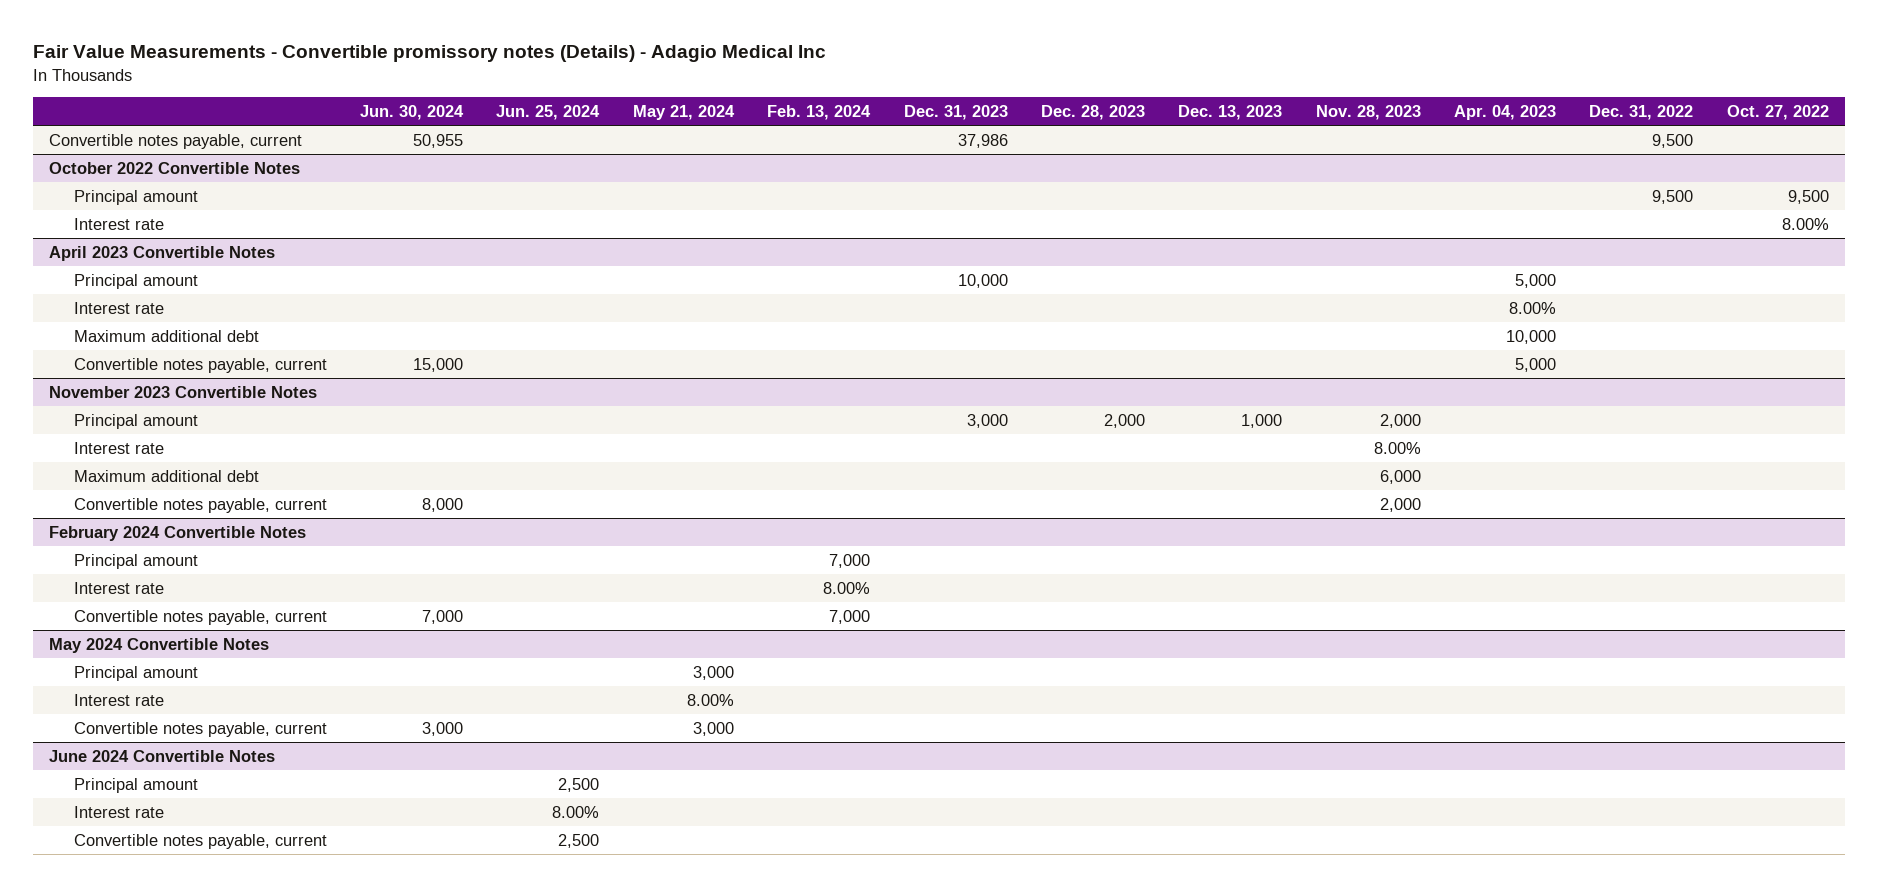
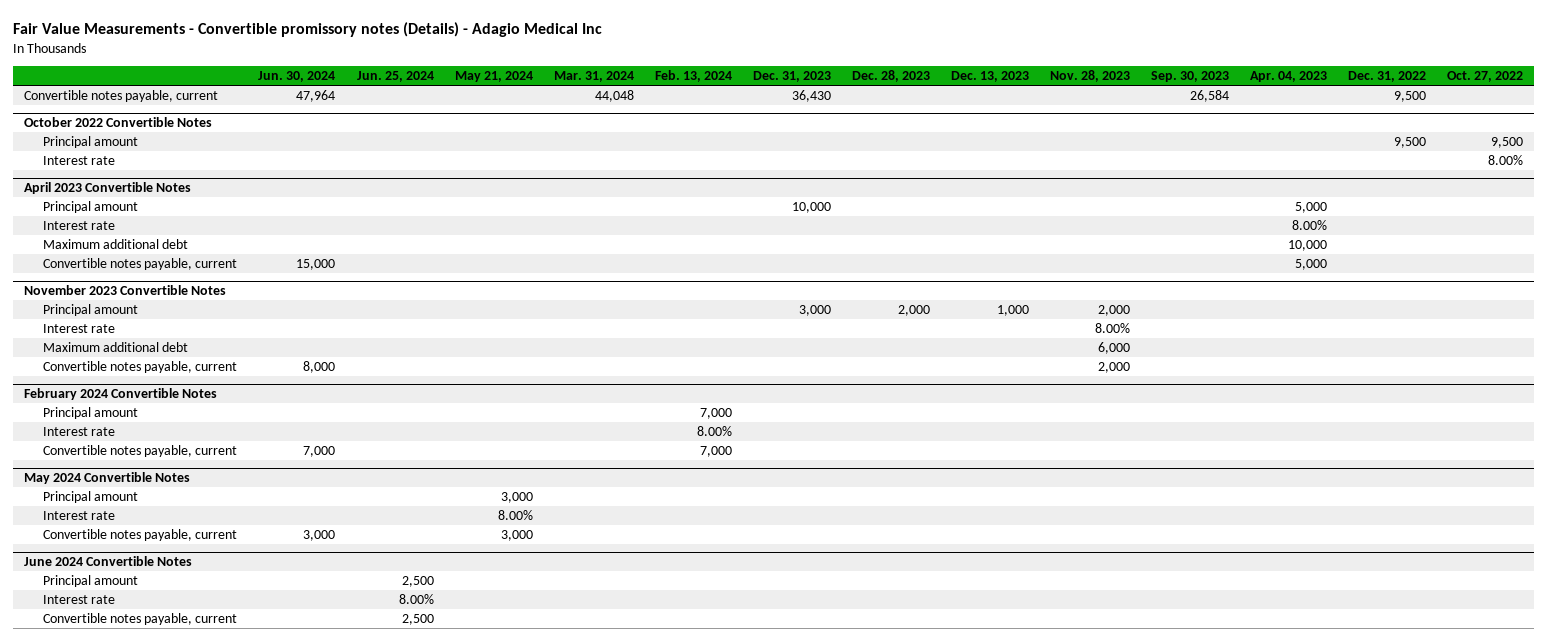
- | Jun. 30, 2024 | Jun. 25, 2024 | May 21, 2024 | Feb. 13, 2024 | Dec. 31, 2023 | Dec. 28, 2023 | Dec. 13, 2023 | Nov. 28, 2023 | Apr. 04, 2023 | Dec. 31, 2022 | Oct. 27, 2022
+ | Jun. 30, 2024 | Jun. 25, 2024 | May 21, 2024 | Mar. 31, 2024 | Feb. 13, 2024 | Dec. 31, 2023 | Dec. 28, 2023 | Dec. 13, 2023 | Nov. 28, 2023 | Sep. 30, 2023 | Apr. 04, 2023 | Dec. 31, 2022 | Oct. 27, 2022
- Convertible notes payable, current | 50,955 | | | | 37,986 | | | | | 9,500 |
+ Convertible notes payable, current | 47,964 | | | 44,048 | | 36,430 | | | | 26,584 | | 9,500 |

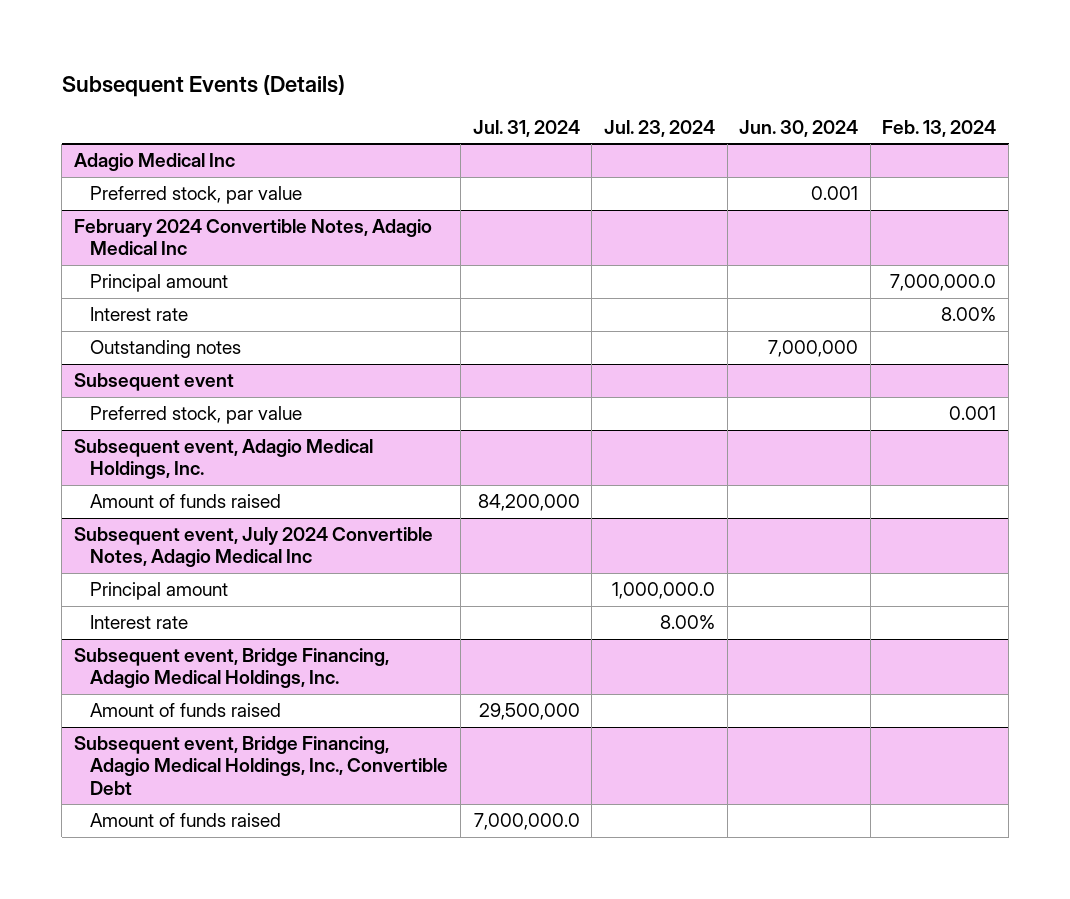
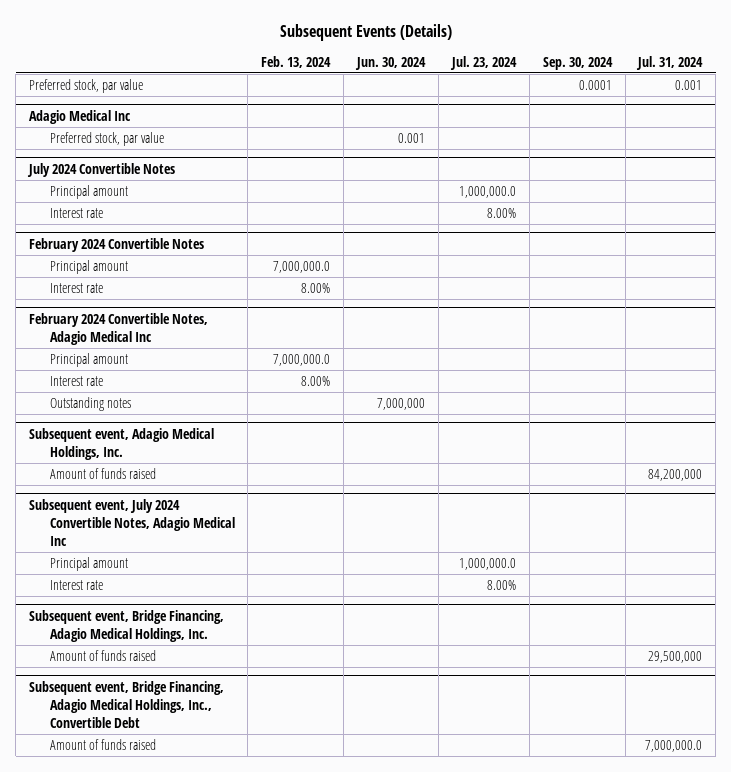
- | Jul. 31, 2024 | Jul. 23, 2024 | Jun. 30, 2024 | Feb. 13, 2024
+ | Feb. 13, 2024 | Jun. 30, 2024 | Jul. 23, 2024 | Sep. 30, 2024 | Jul. 31, 2024
+ Preferred stock, par value | | | | 0.0001 | 0.001
+ July 2024 Convertible Notes
+ Principal amount | | | 1,000,000.0 | |
+ Interest rate | | | 8.00% | |
+ February 2024 Convertible Notes
+ Principal amount | 7,000,000.0 | | | |
+ Interest rate | 8.00% | | | |
- Subsequent event
- Preferred stock, par value | | | | 0.001

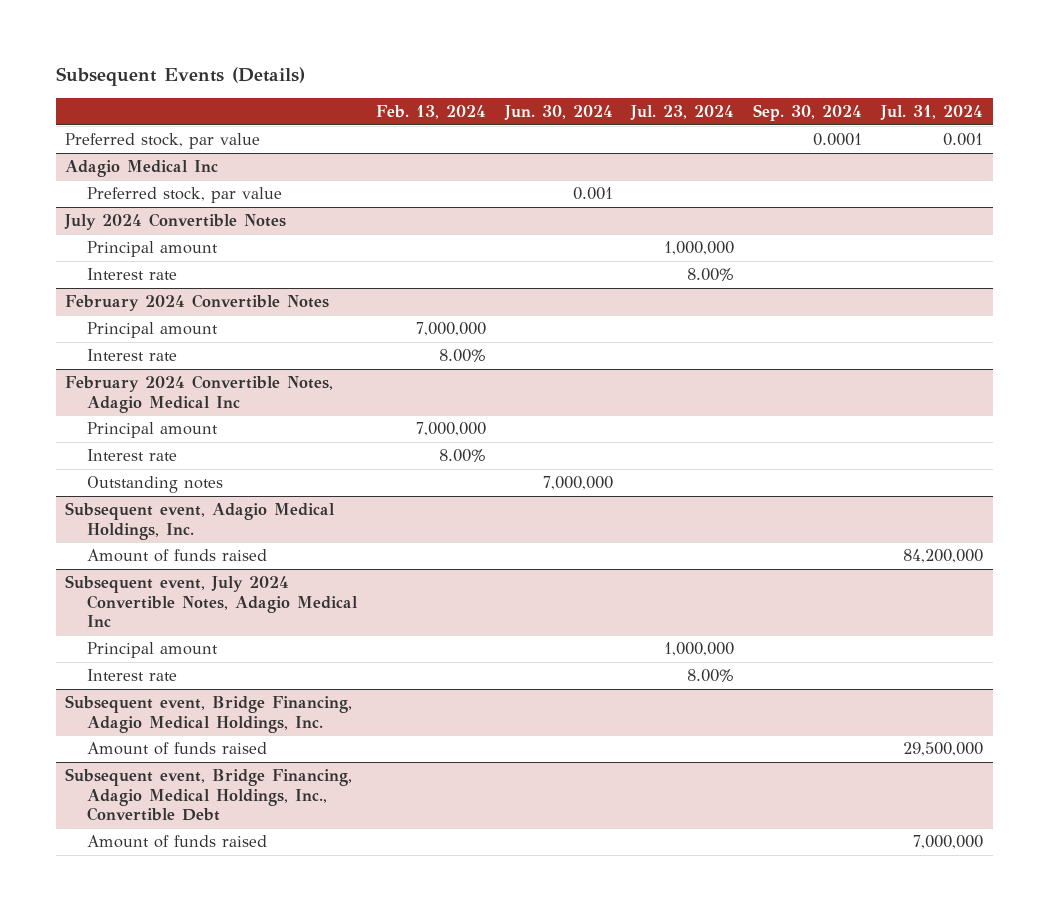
@ July 2024 Convertible Notes
- Principal amount | | | 1,000,000.0 | |
+ Principal amount | | | 1,000,000 | |
@ February 2024 Convertible Notes
- Principal amount | 7,000,000.0 | | | |
+ Principal amount | 7,000,000 | | | |
@ February 2024 Convertible Notes, Adagio Medical Inc
- Principal amount | 7,000,000.0 | | | |
+ Principal amount | 7,000,000 | | | |
@ Subsequent event, July 2024 Convertible Notes, Adagio Medical Inc
- Principal amount | | | 1,000,000.0 | |
+ Principal amount | | | 1,000,000 | |
@ Subsequent event, Bridge Financing, Adagio Medical Holdings, Inc., Convertible Debt
- Amount of funds raised | | | | | 7,000,000.0
+ Amount of funds raised | | | | | 7,000,000

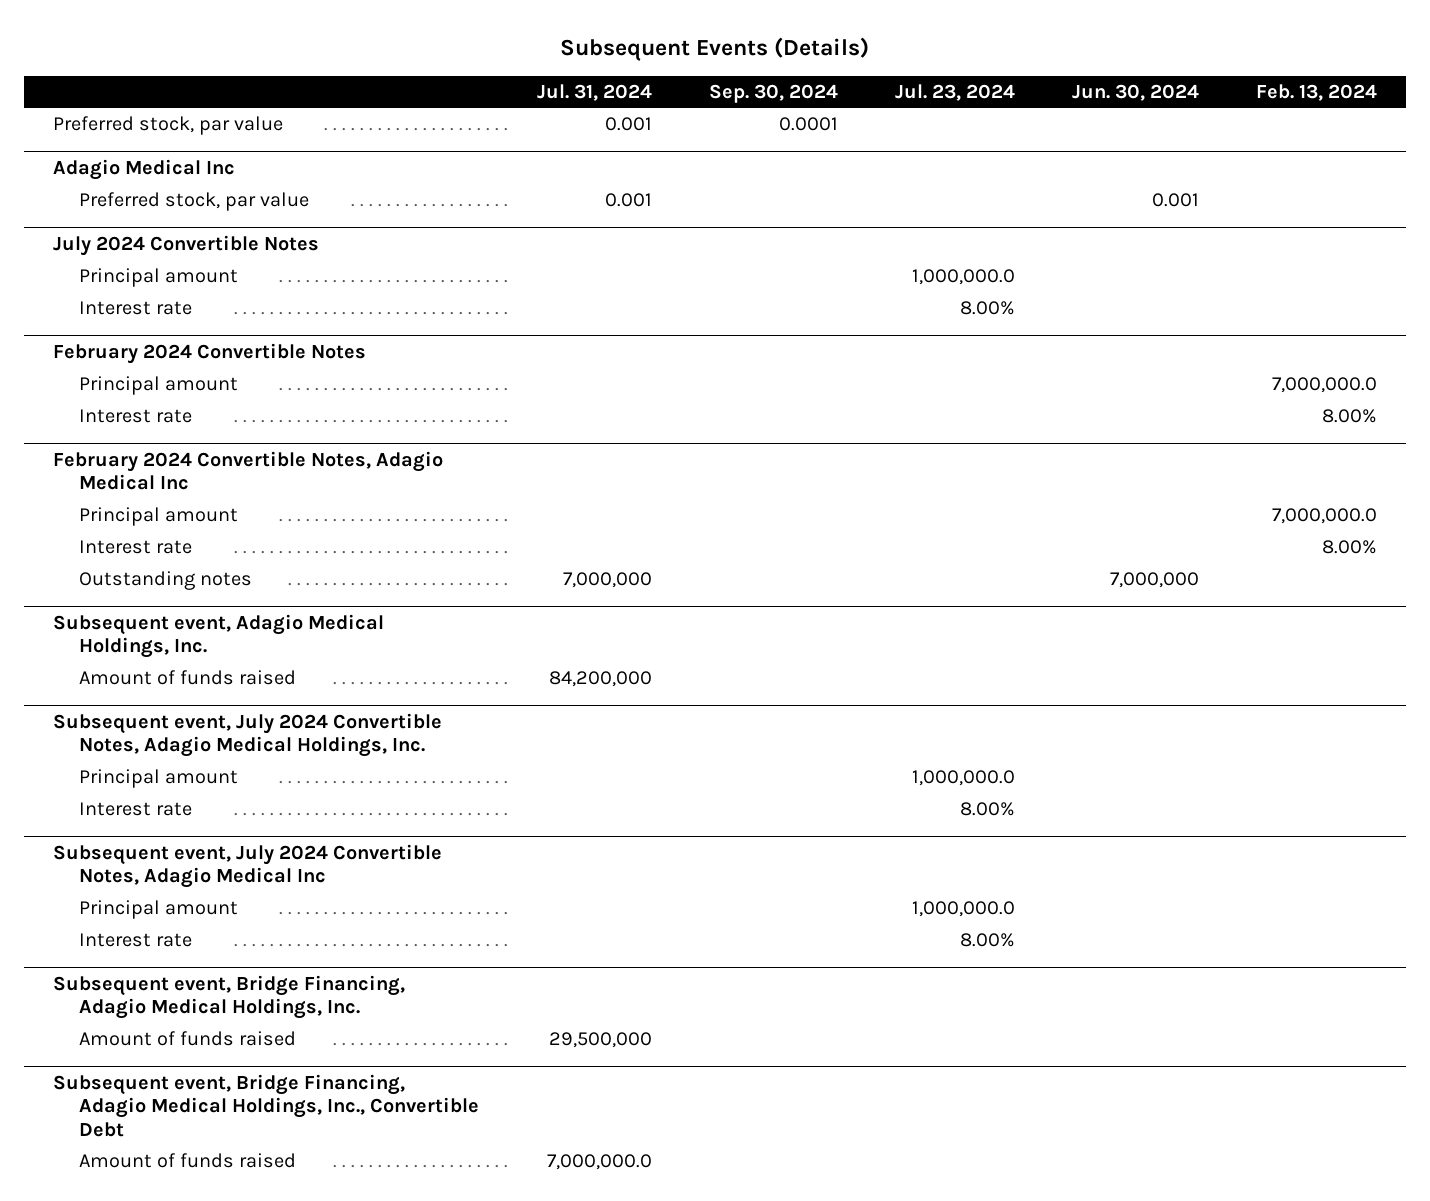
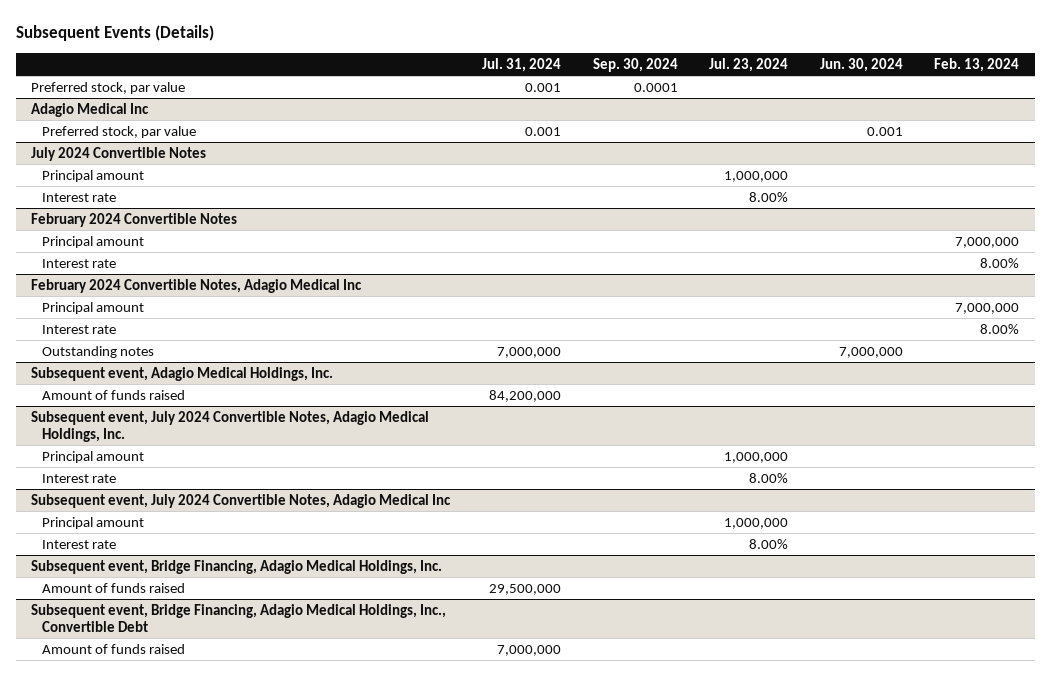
@ July 2024 Convertible Notes
- Principal amount | | | 1,000,000.0 | |
+ Principal amount | | | 1,000,000 | |
@ February 2024 Convertible Notes
- Principal amount | | | | | 7,000,000.0
+ Principal amount | | | | | 7,000,000
@ February 2024 Convertible Notes, Adagio Medical Inc
- Principal amount | | | | | 7,000,000.0
+ Principal amount | | | | | 7,000,000
@ Subsequent event, July 2024 Convertible Notes, Adagio Medical Holdings, Inc.
- Principal amount | | | 1,000,000.0 | |
+ Principal amount | | | 1,000,000 | |
@ Subsequent event, July 2024 Convertible Notes, Adagio Medical Inc
- Principal amount | | | 1,000,000.0 | |
+ Principal amount | | | 1,000,000 | |
@ Subsequent event, Bridge Financing, Adagio Medical Holdings, Inc., Convertible Debt
- Amount of funds raised | 7,000,000.0 | | | |
+ Amount of funds raised | 7,000,000 | | | |

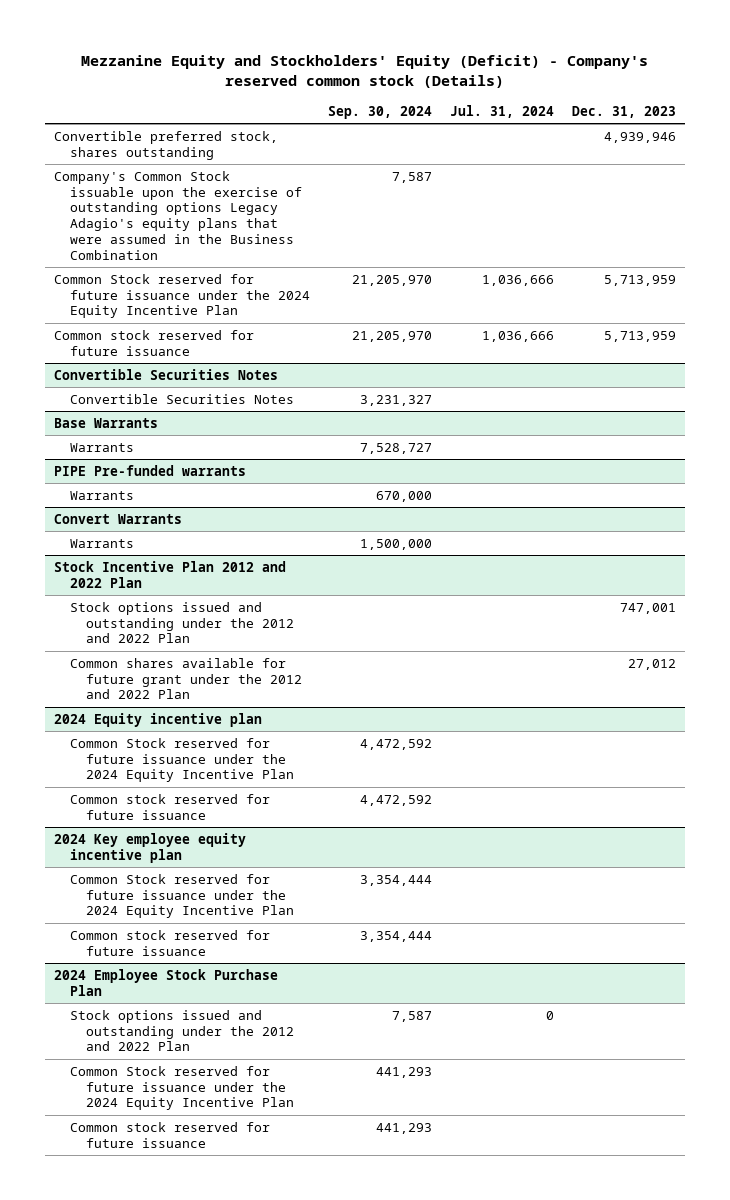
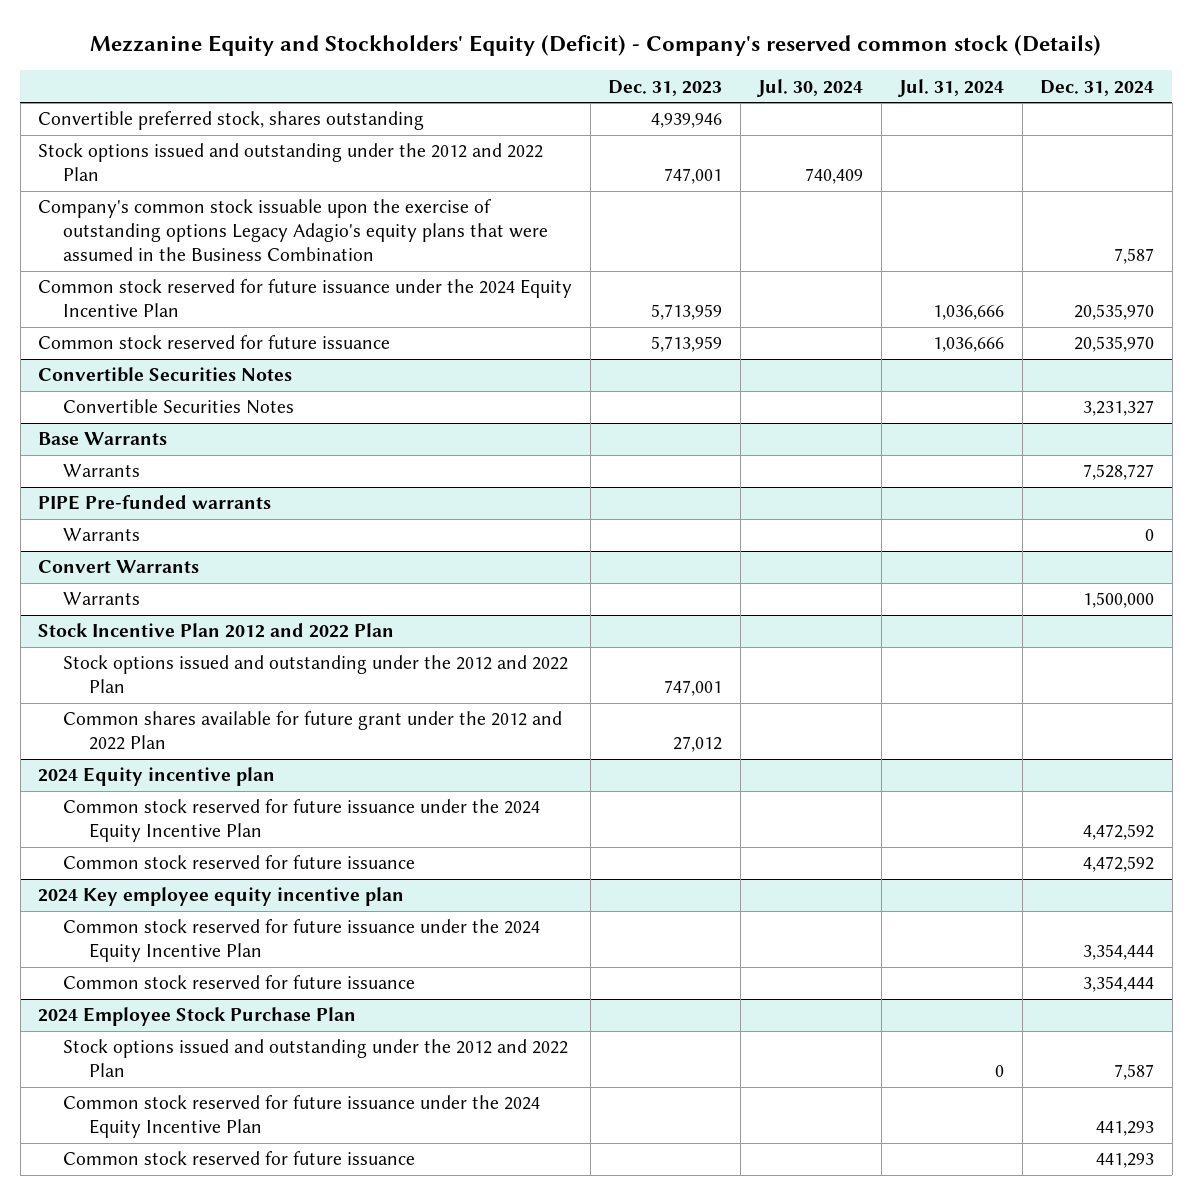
- | Sep. 30, 2024 | Jul. 31, 2024 | Dec. 31, 2023
+ | Dec. 31, 2023 | Jul. 30, 2024 | Jul. 31, 2024 | Dec. 31, 2024
- Company's Common Stock issuable upon the exercise of outstanding options Legacy Adagio's equity plans that were assumed in the Business Combination | 7,587 | |
- Common Stock reserved for future issuance under the 2024 Equity Incentive Plan | 21,205,970 | 1,036,666 | 5,713,959
+ Stock options issued and outstanding under the 2012 and 2022 Plan | 747,001 | 740,409 | |
+ Company's common stock issuable upon the exercise of outstanding options Legacy Adagio's equity plans that were assumed in the Business Combination | | | | 7,587
+ Common stock reserved for future issuance under the 2024 Equity Incentive Plan | 5,713,959 | | 1,036,666 | 20,535,970
@ 2024 Equity incentive plan
- Common Stock reserved for future issuance under the 2024 Equity Incentive Plan | 4,472,592 | |
+ Common stock reserved for future issuance under the 2024 Equity Incentive Plan | | | | 4,472,592
@ 2024 Key employee equity incentive plan
- Common Stock reserved for future issuance under the 2024 Equity Incentive Plan | 3,354,444 | |
+ Common stock reserved for future issuance under the 2024 Equity Incentive Plan | | | | 3,354,444
@ 2024 Employee Stock Purchase Plan
- Common Stock reserved for future issuance under the 2024 Equity Incentive Plan | 441,293 | |
+ Common stock reserved for future issuance under the 2024 Equity Incentive Plan | | | | 441,293

